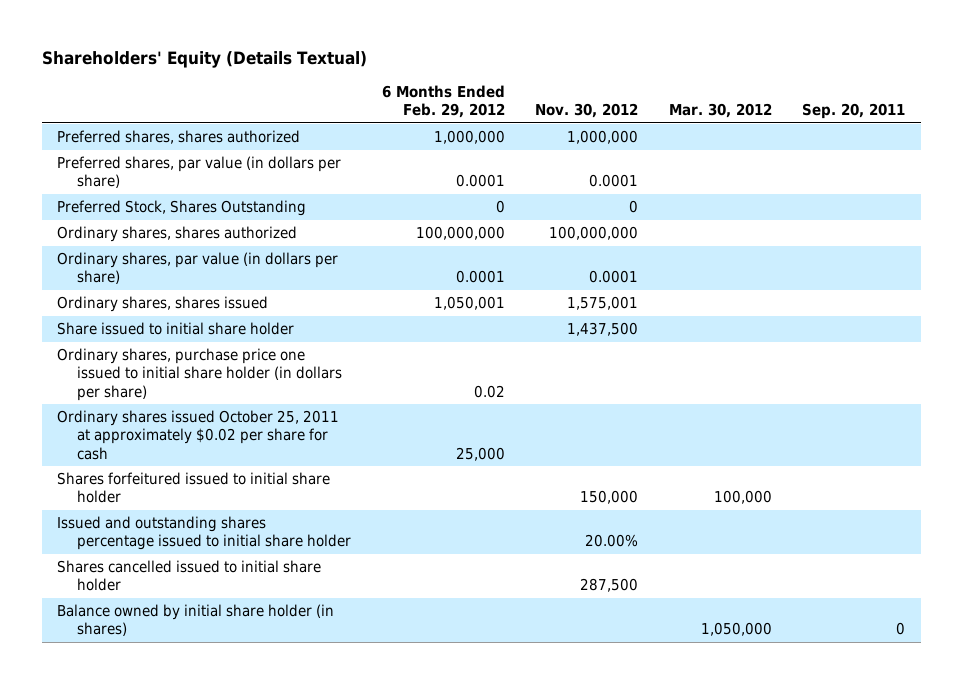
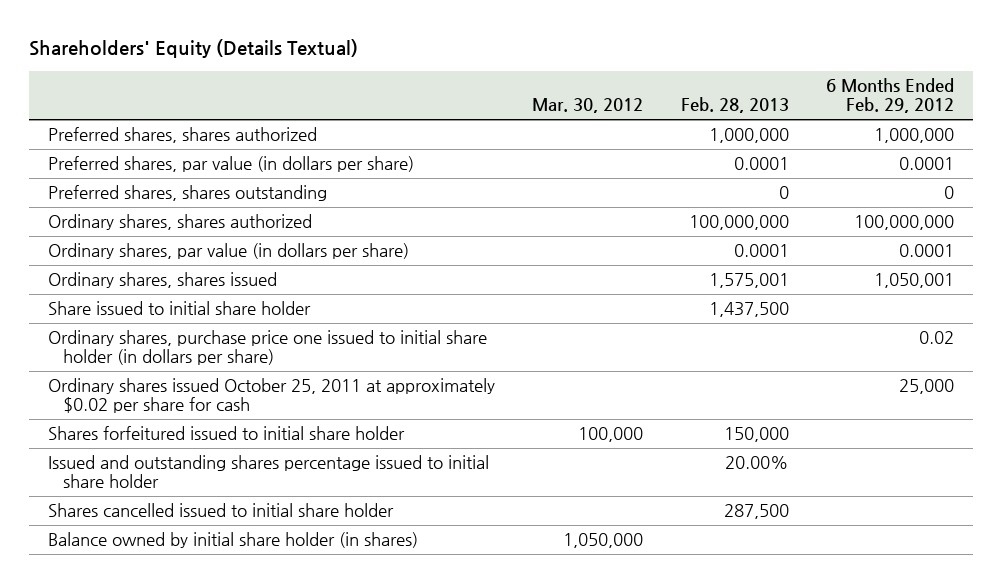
- | 6 Months Ended Feb. 29, 2012 | Nov. 30, 2012 | Mar. 30, 2012 | Sep. 20, 2011
+ | Mar. 30, 2012 | Feb. 28, 2013 | 6 Months Ended Feb. 29, 2012
- Preferred Stock, Shares Outstanding | 0 | 0 | |
+ Preferred shares, shares outstanding | | 0 | 0

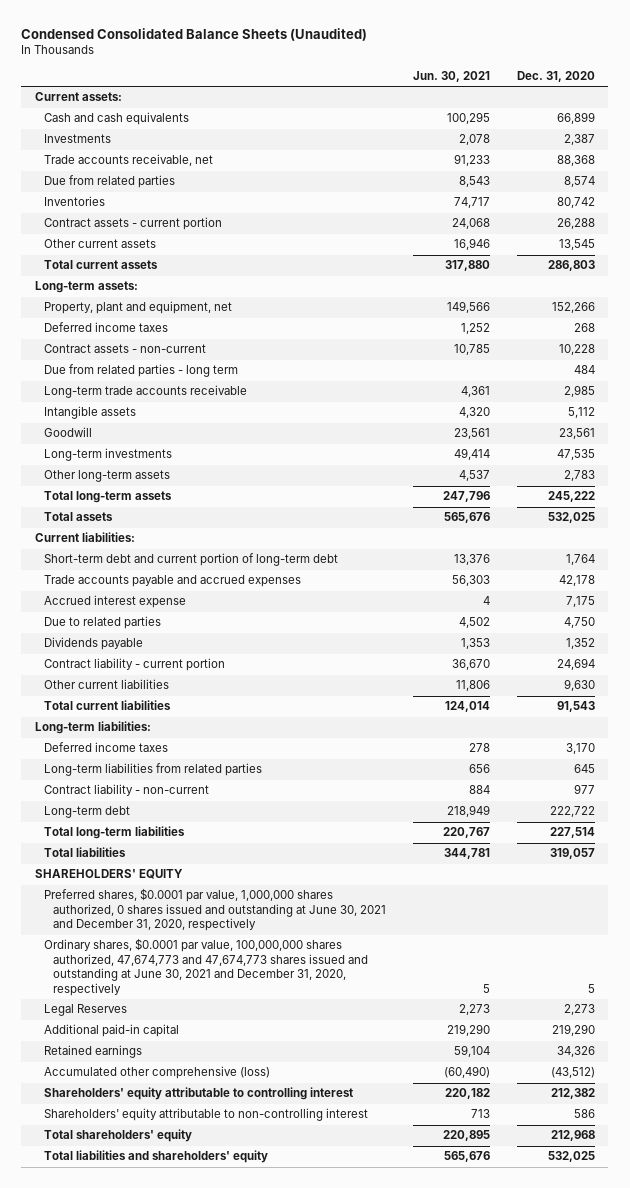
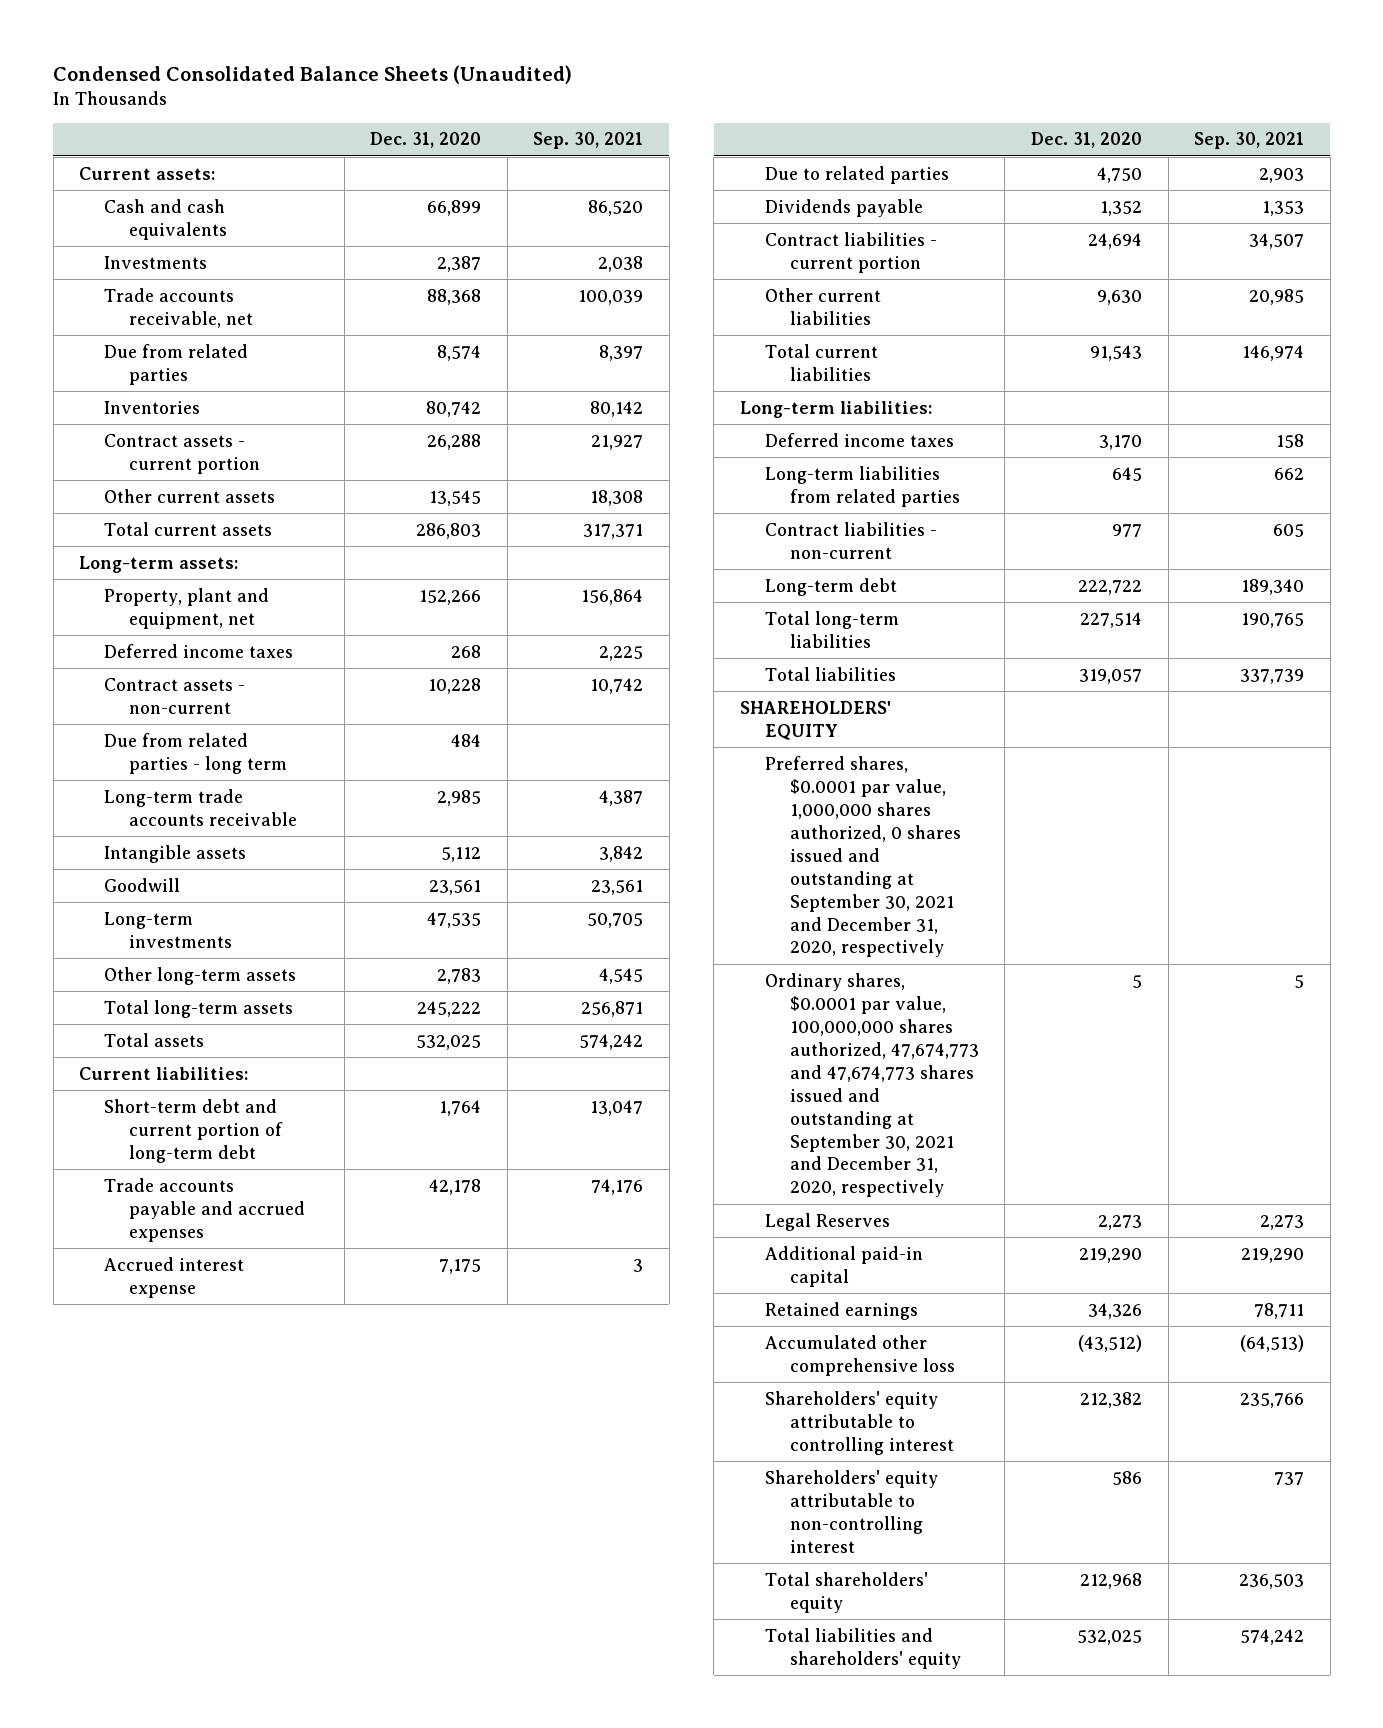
- | Jun. 30, 2021 | Dec. 31, 2020
+ | Dec. 31, 2020 | Sep. 30, 2021
- Contract liability - current portion | 36,670 | 24,694
+ Contract liabilities - current portion | 24,694 | 34,507
- Contract liability - non-current | 884 | 977
+ Contract liabilities - non-current | 977 | 605
- Preferred shares, $0.0001 par value, 1,000,000 shares authorized, 0 shares issued and outstanding at June 30, 2021 and December 31, 2020, respectively
- Ordinary shares, $0.0001 par value, 100,000,000 shares authorized, 47,674,773 and 47,674,773 shares issued and outstanding at June 30, 2021 and December 31, 2020, respectively | 5 | 5
+ Preferred shares, $0.0001 par value, 1,000,000 shares authorized, 0 shares issued and outstanding at September 30, 2021 and December 31, 2020, respectively
+ Ordinary shares, $0.0001 par value, 100,000,000 shares authorized, 47,674,773 and 47,674,773 shares issued and outstanding at September 30, 2021 and December 31, 2020, respectively | 5 | 5
- Accumulated other comprehensive (loss) | (60,490) | (43,512)
+ Accumulated other comprehensive loss | (43,512) | (64,513)

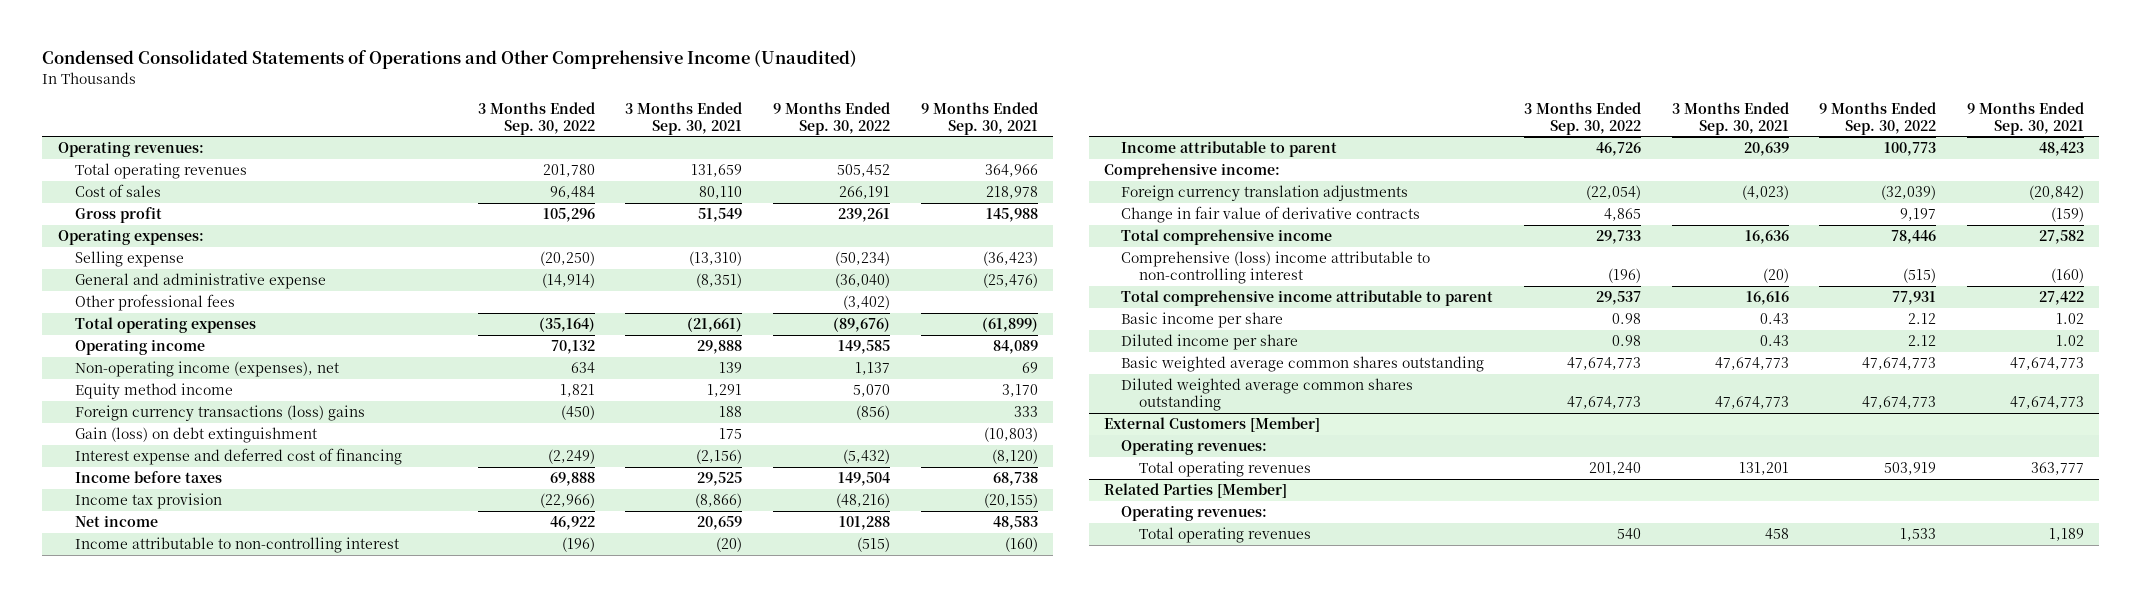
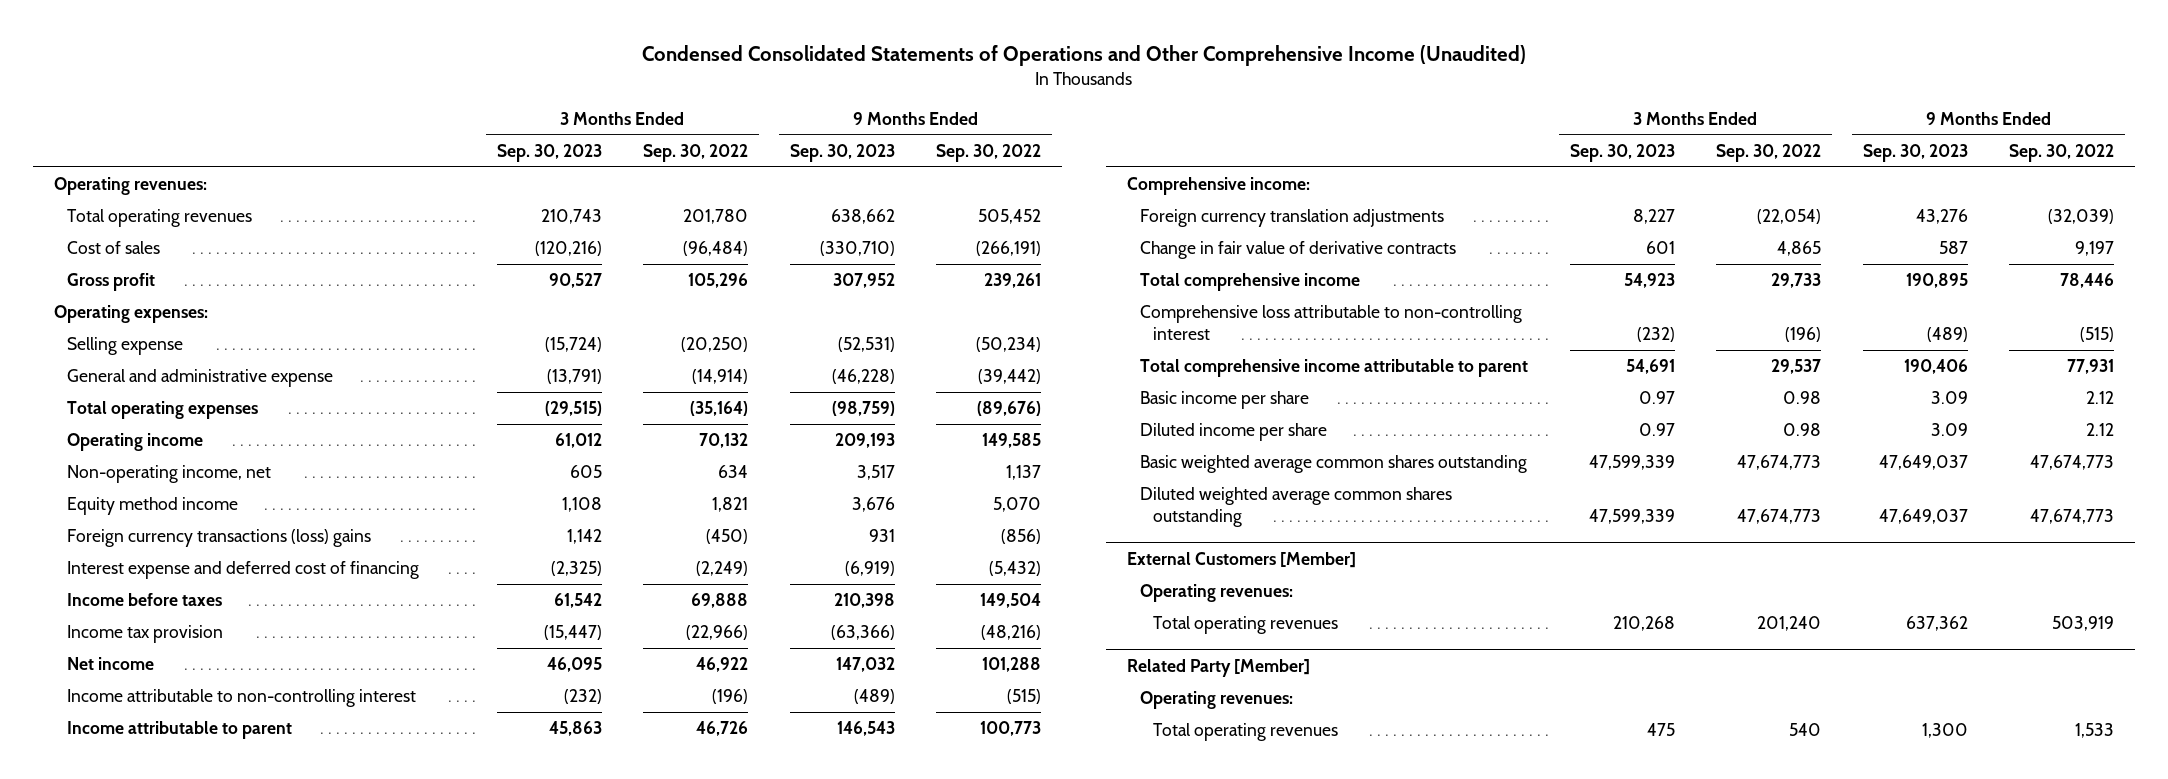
- | 3 Months Ended Sep. 30, 2022 | 3 Months Ended Sep. 30, 2021 | 9 Months Ended Sep. 30, 2022 | 9 Months Ended Sep. 30, 2021
+ | 3 Months Ended Sep. 30, 2023 | 3 Months Ended Sep. 30, 2022 | 9 Months Ended Sep. 30, 2023 | 9 Months Ended Sep. 30, 2022
- Cost of sales | 96,484 | 80,110 | 266,191 | 218,978
+ Cost of sales | (120,216) | (96,484) | (330,710) | (266,191)
- General and administrative expense | (14,914) | (8,351) | (36,040) | (25,476)
- Other professional fees | | | (3,402) |
+ General and administrative expense | (13,791) | (14,914) | (46,228) | (39,442)
- Non-operating income (expenses), net | 634 | 139 | 1,137 | 69
+ Non-operating income, net | 605 | 634 | 3,517 | 1,137
- Gain (loss) on debt extinguishment | | 175 | | (10,803)
- Comprehensive (loss) income attributable to non-controlling interest | (196) | (20) | (515) | (160)
+ Comprehensive loss attributable to non-controlling interest | (232) | (196) | (489) | (515)
- Related Parties [Member]
+ Related Party [Member]

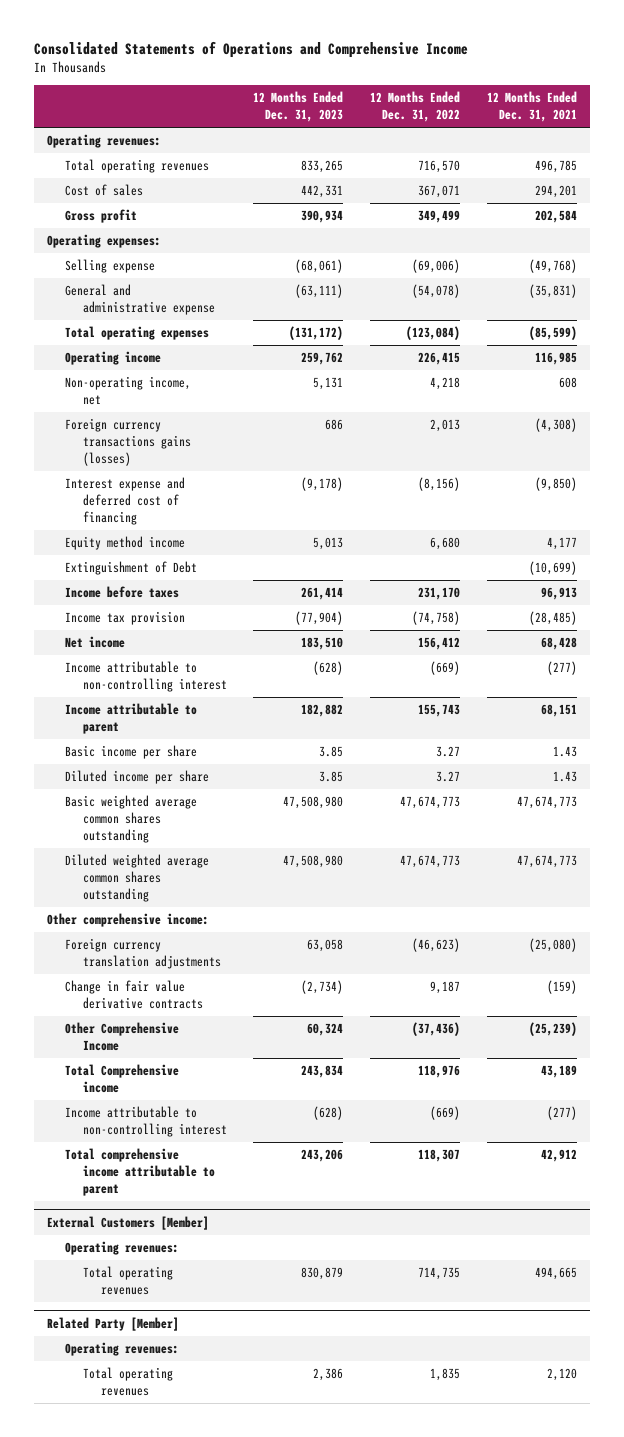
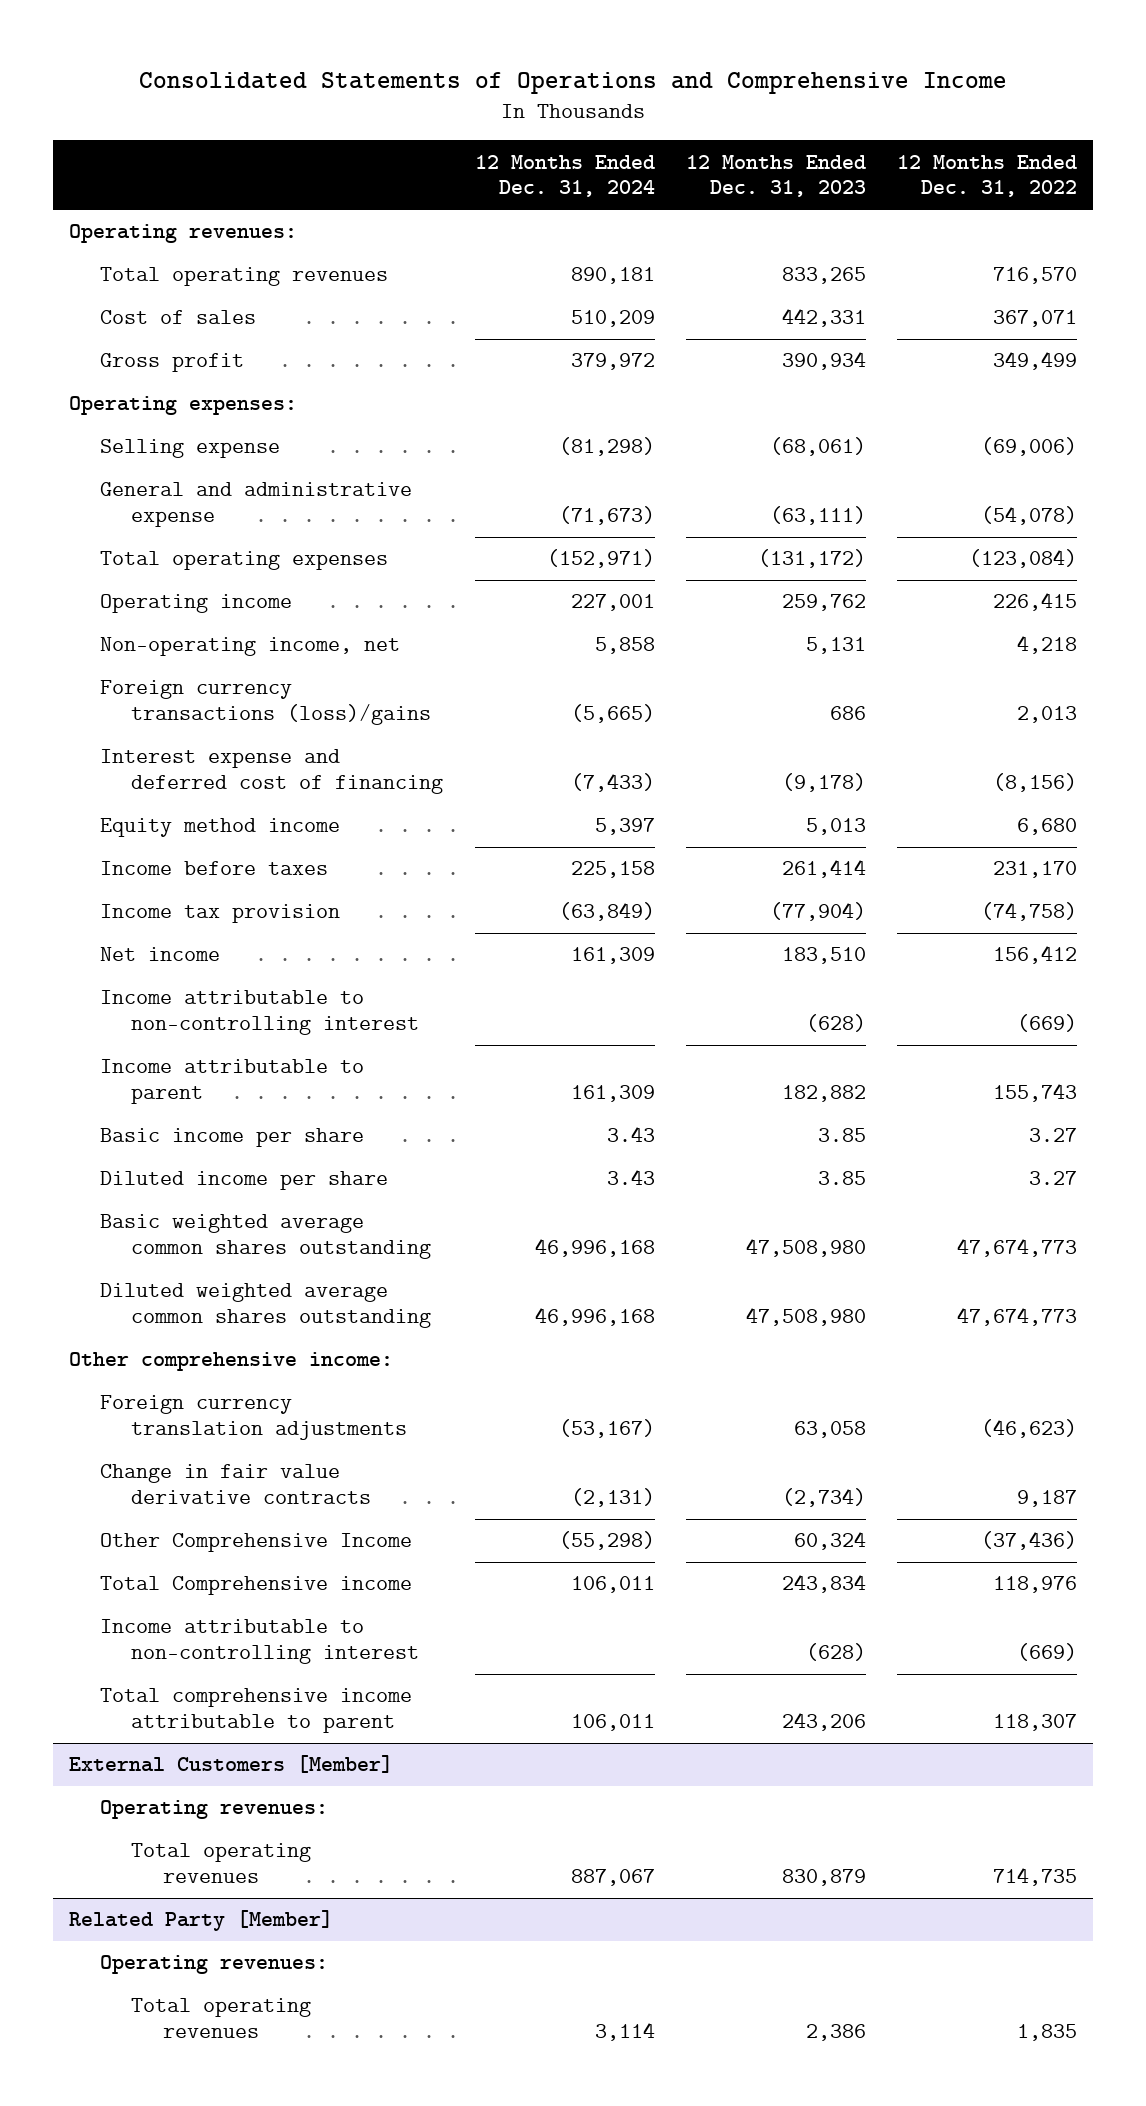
- | 12 Months Ended Dec. 31, 2023 | 12 Months Ended Dec. 31, 2022 | 12 Months Ended Dec. 31, 2021
+ | 12 Months Ended Dec. 31, 2024 | 12 Months Ended Dec. 31, 2023 | 12 Months Ended Dec. 31, 2022
- Foreign currency transactions gains (losses) | 686 | 2,013 | (4,308)
+ Foreign currency transactions (loss)/gains | (5,665) | 686 | 2,013
- Extinguishment of Debt | | | (10,699)

